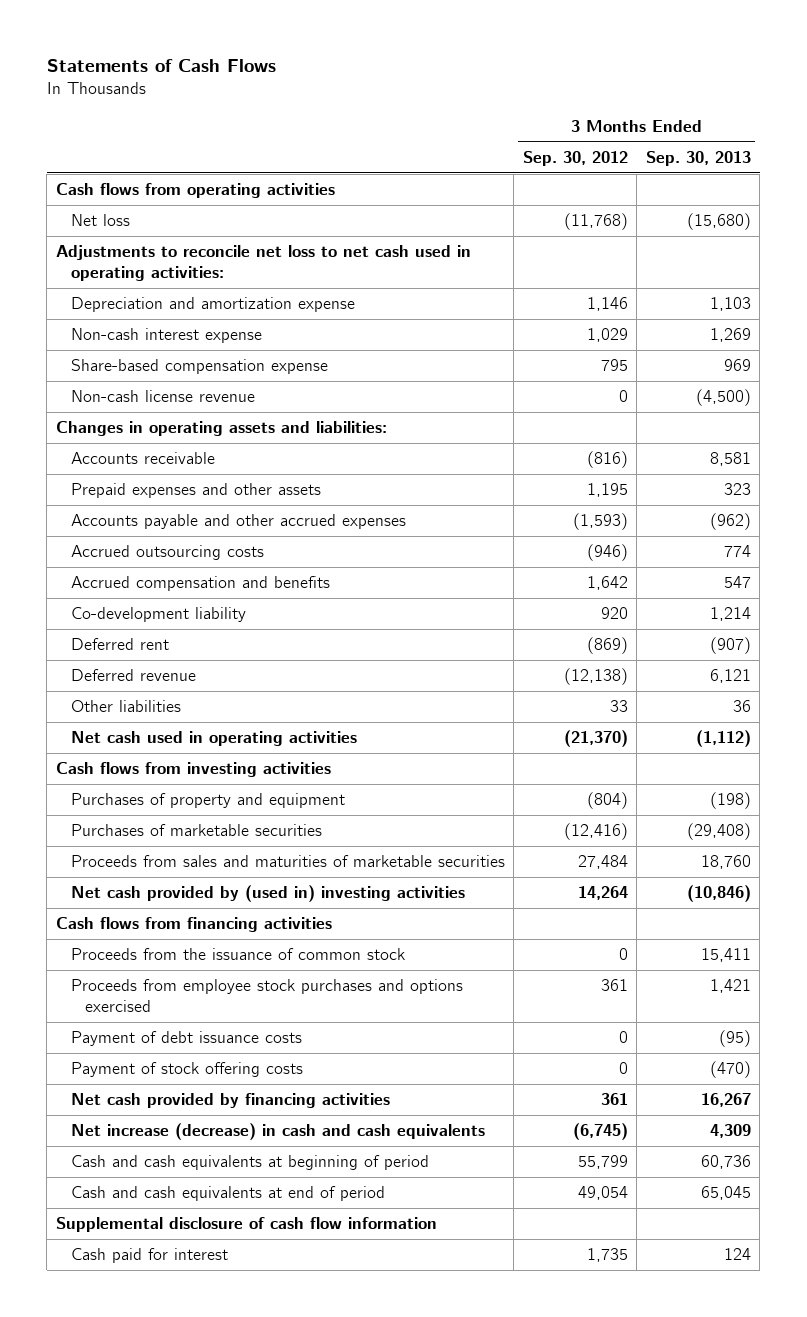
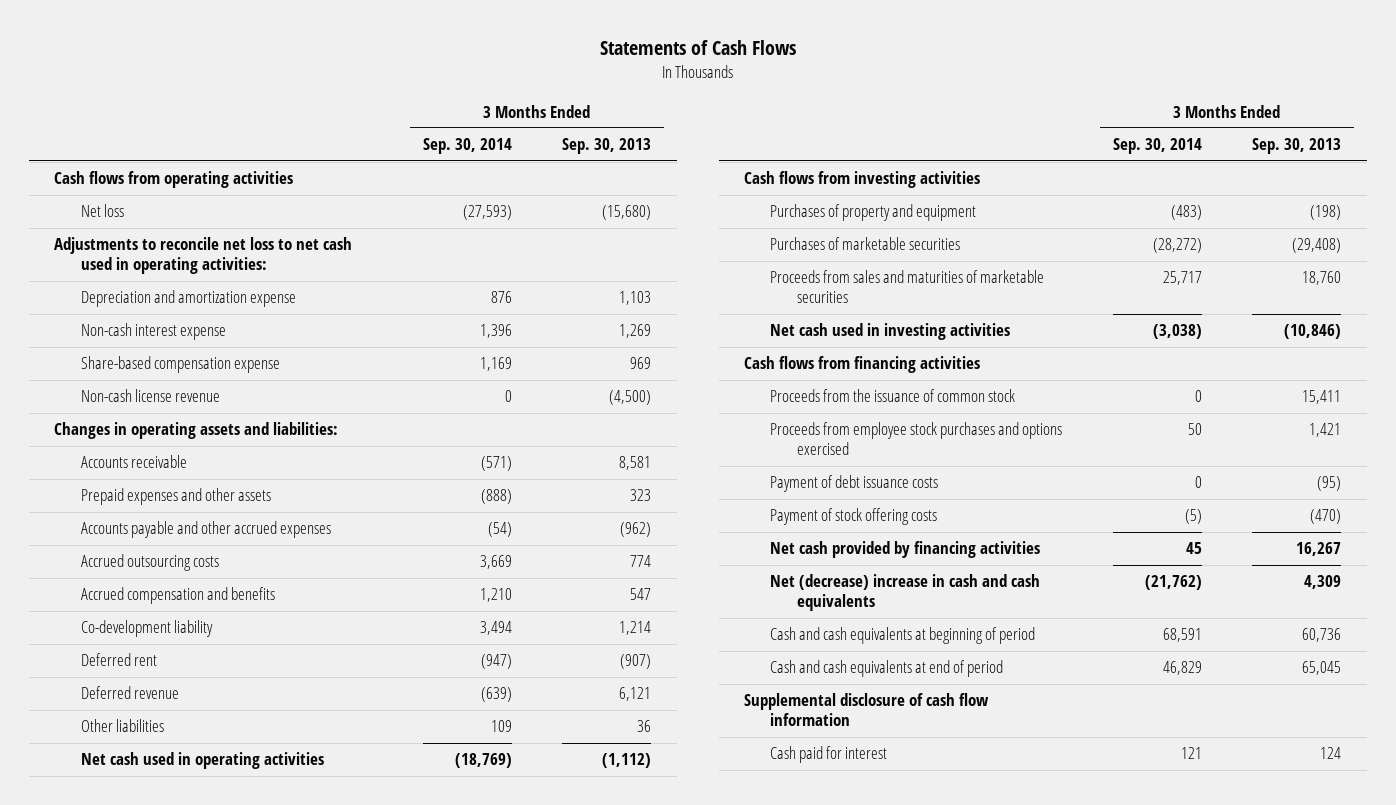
- | 3 Months Ended Sep. 30, 2012 | 3 Months Ended Sep. 30, 2013
+ | 3 Months Ended Sep. 30, 2014 | 3 Months Ended Sep. 30, 2013
- Net cash provided by (used in) investing activities | 14,264 | (10,846)
+ Net cash used in investing activities | (3,038) | (10,846)
- Net increase (decrease) in cash and cash equivalents | (6,745) | 4,309
+ Net (decrease) increase in cash and cash equivalents | (21,762) | 4,309

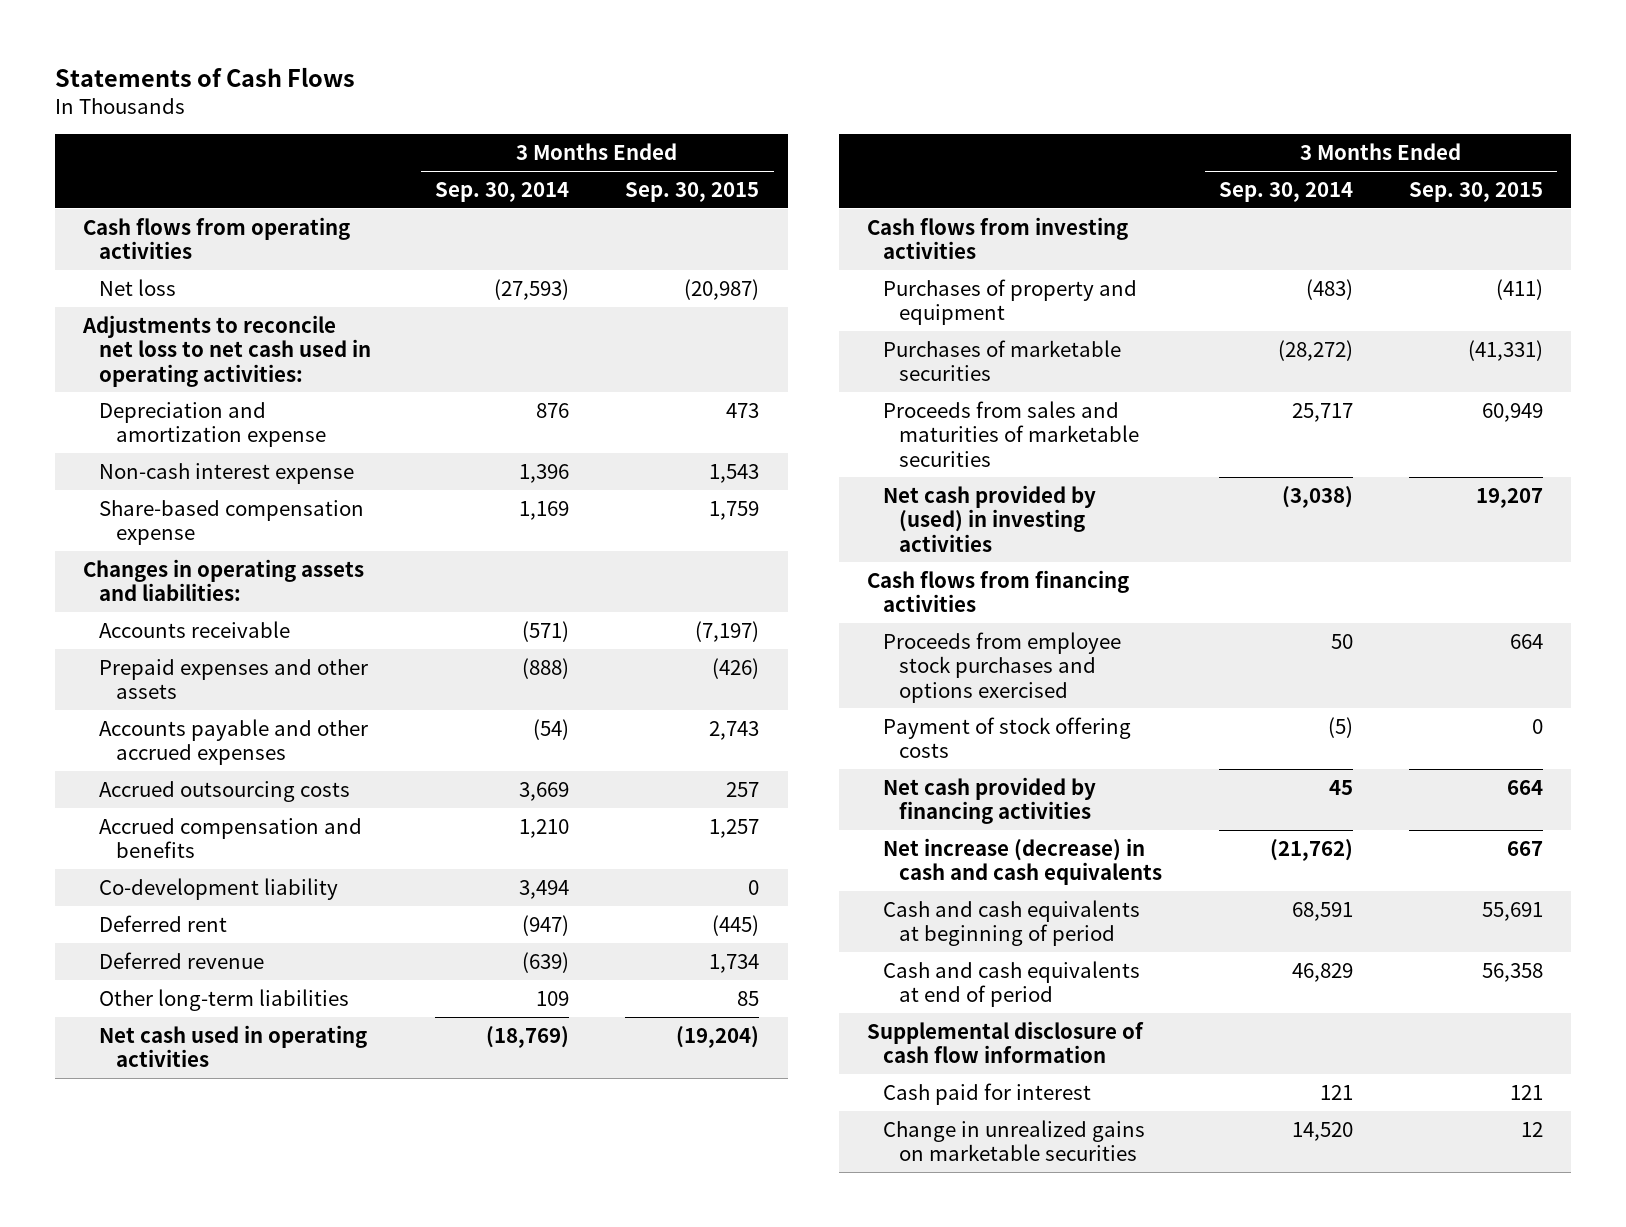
- | 3 Months Ended Sep. 30, 2014 | 3 Months Ended Sep. 30, 2013
+ | 3 Months Ended Sep. 30, 2014 | 3 Months Ended Sep. 30, 2015
- Non-cash license revenue | 0 | (4,500)
- Other liabilities | 109 | 36
+ Other long-term liabilities | 109 | 85
- Net cash used in investing activities | (3,038) | (10,846)
+ Net cash provided by (used) in investing activities | (3,038) | 19,207
- Proceeds from the issuance of common stock | 0 | 15,411
- Payment of debt issuance costs | 0 | (95)
- Net (decrease) increase in cash and cash equivalents | (21,762) | 4,309
+ Net increase (decrease) in cash and cash equivalents | (21,762) | 667
+ Change in unrealized gains on marketable securities | 14,520 | 12

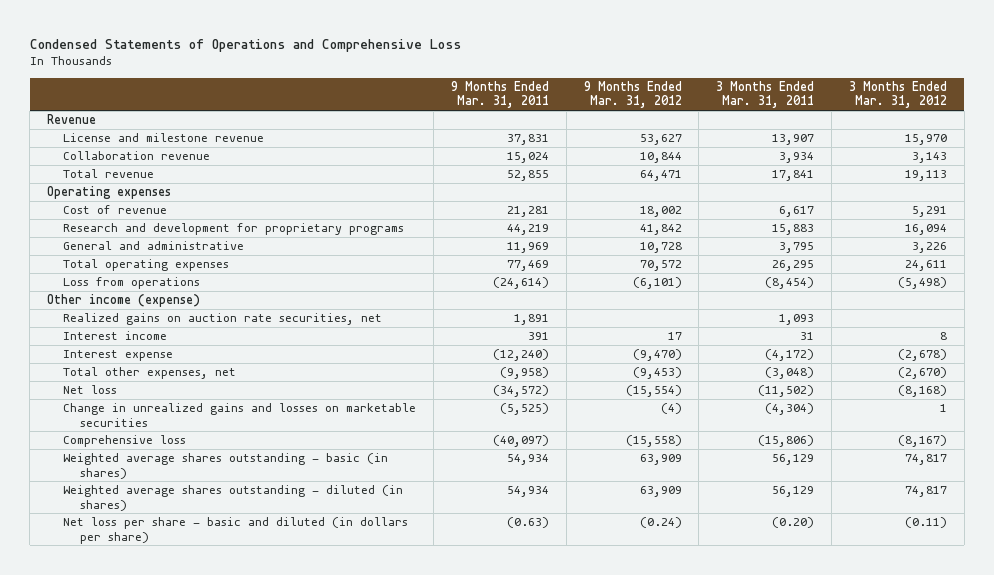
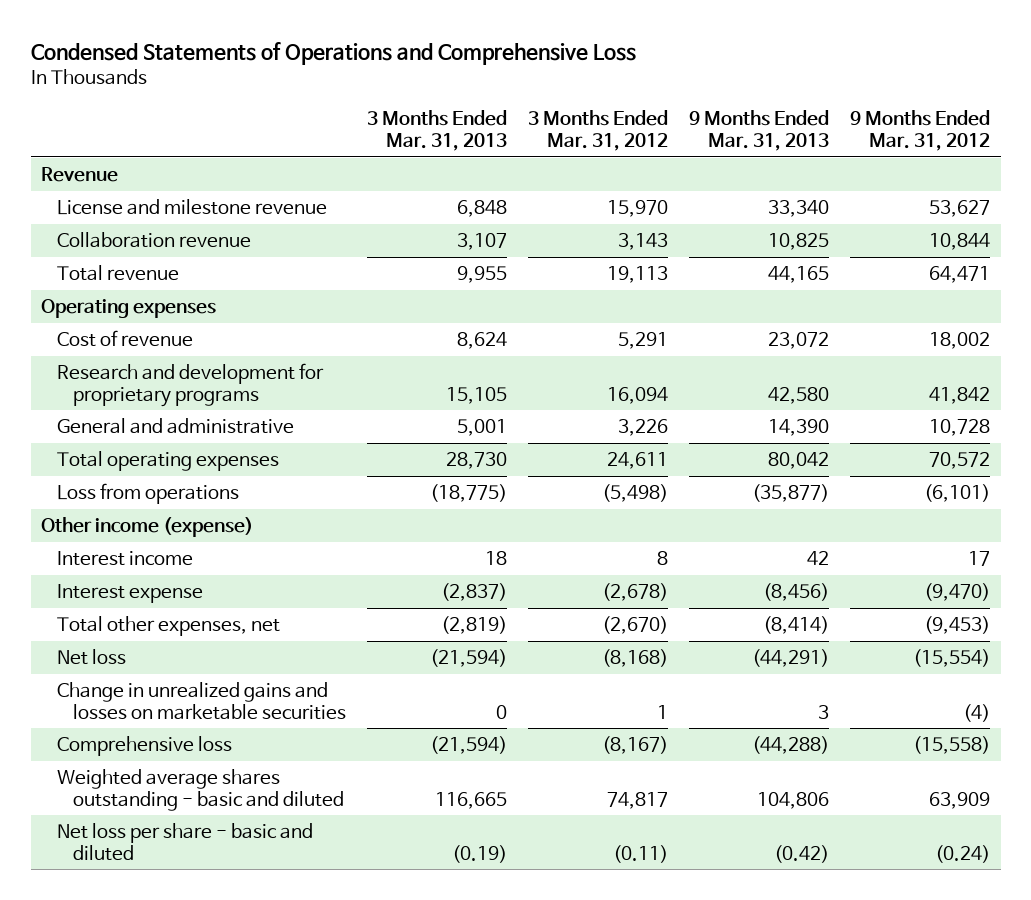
- | 9 Months Ended Mar. 31, 2011 | 9 Months Ended Mar. 31, 2012 | 3 Months Ended Mar. 31, 2011 | 3 Months Ended Mar. 31, 2012
+ | 3 Months Ended Mar. 31, 2013 | 3 Months Ended Mar. 31, 2012 | 9 Months Ended Mar. 31, 2013 | 9 Months Ended Mar. 31, 2012
- Realized gains on auction rate securities, net | 1,891 | | 1,093 |
- Weighted average shares outstanding - basic (in shares) | 54,934 | 63,909 | 56,129 | 74,817
- Weighted average shares outstanding - diluted (in shares) | 54,934 | 63,909 | 56,129 | 74,817
- Net loss per share - basic and diluted (in dollars per share) | (0.63) | (0.24) | (0.20) | (0.11)
+ Weighted average shares outstanding - basic and diluted | 116,665 | 74,817 | 104,806 | 63,909
+ Net loss per share - basic and diluted | (0.19) | (0.11) | (0.42) | (0.24)

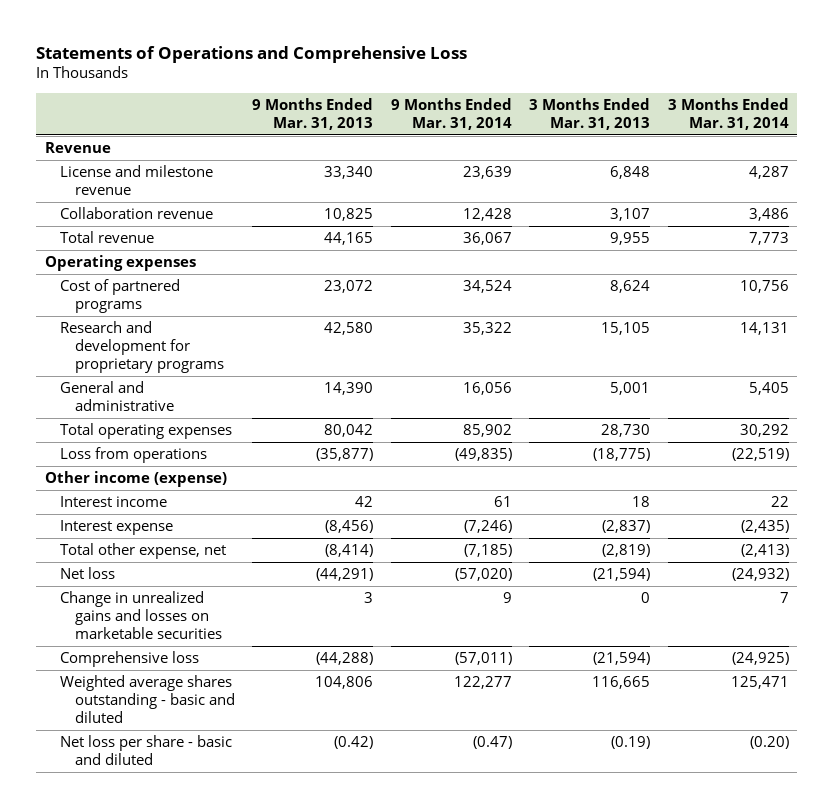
- Condensed Statements of Operations and Comprehensive Loss
+ Statements of Operations and Comprehensive Loss
- | 3 Months Ended Mar. 31, 2013 | 3 Months Ended Mar. 31, 2012 | 9 Months Ended Mar. 31, 2013 | 9 Months Ended Mar. 31, 2012
+ | 9 Months Ended Mar. 31, 2013 | 9 Months Ended Mar. 31, 2014 | 3 Months Ended Mar. 31, 2013 | 3 Months Ended Mar. 31, 2014
- Cost of revenue | 8,624 | 5,291 | 23,072 | 18,002
+ Cost of partnered programs | 23,072 | 34,524 | 8,624 | 10,756
- Total other expenses, net | (2,819) | (2,670) | (8,414) | (9,453)
+ Total other expense, net | (8,414) | (7,185) | (2,819) | (2,413)

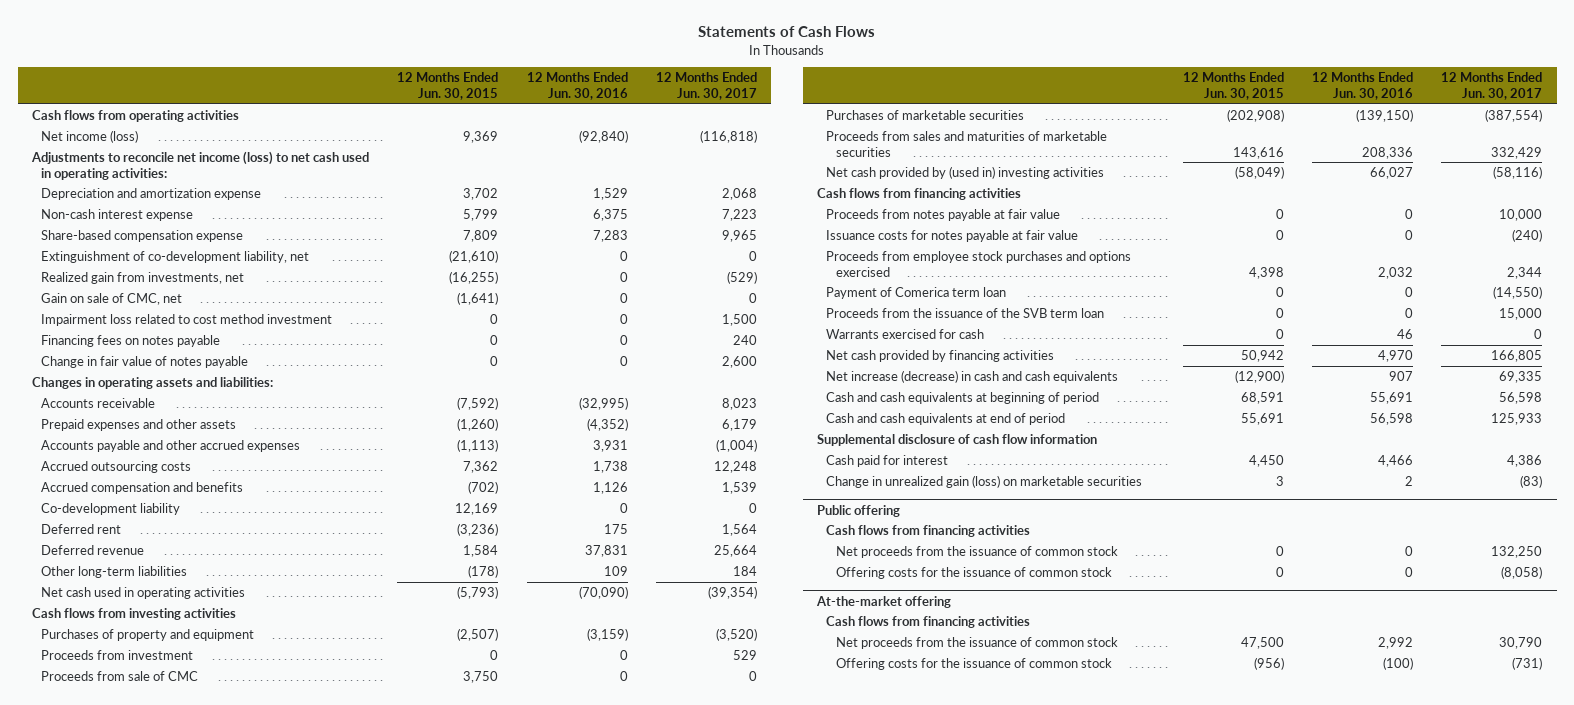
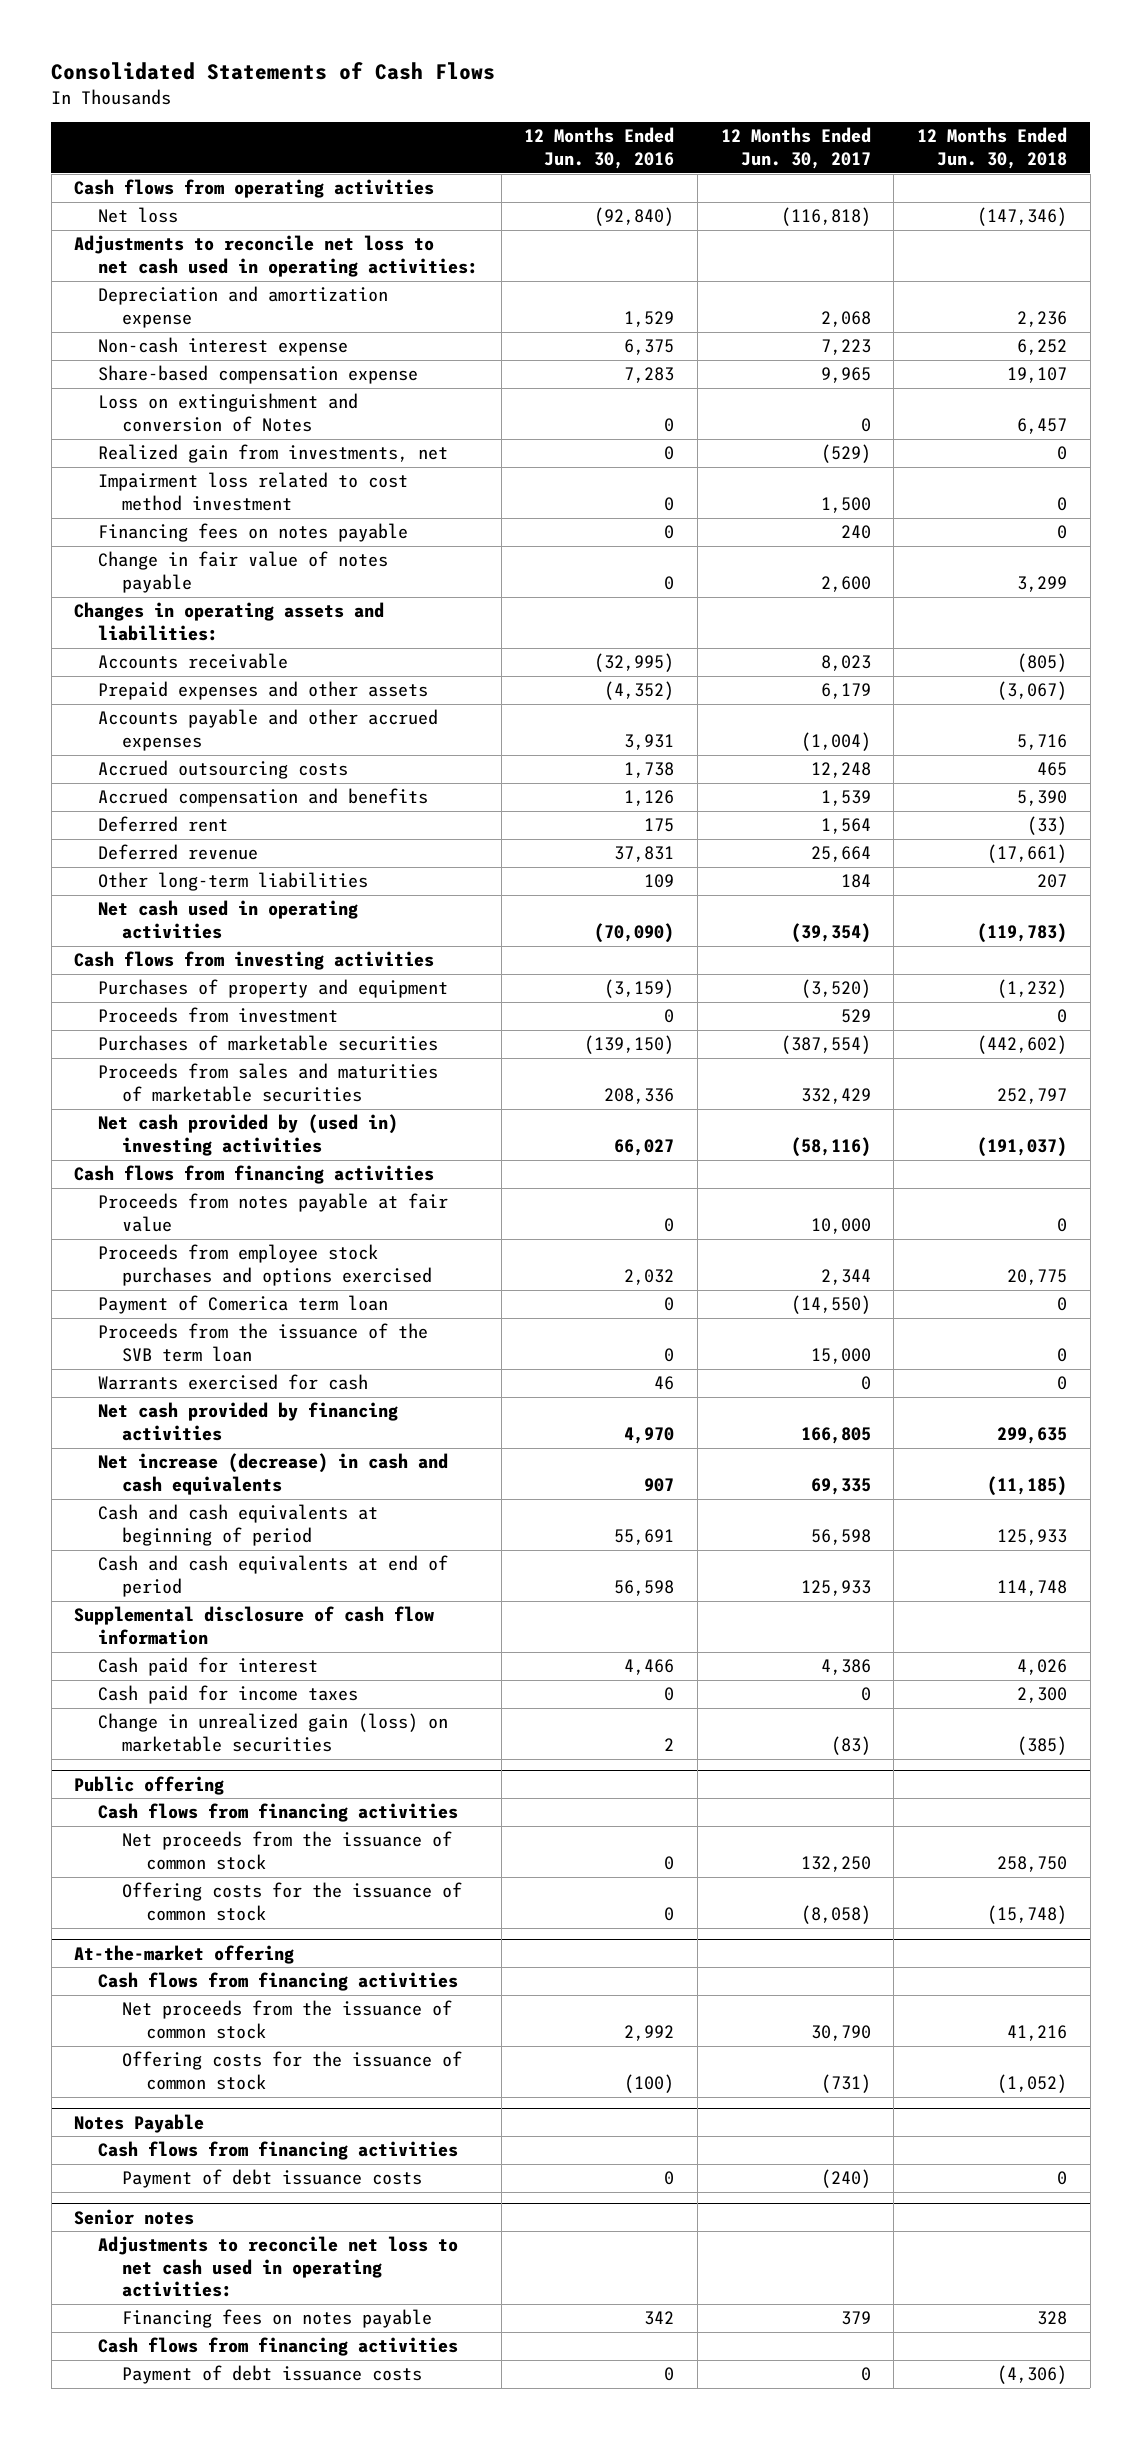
- Statements of Cash Flows
+ Consolidated Statements of Cash Flows
- | 12 Months Ended Jun. 30, 2015 | 12 Months Ended Jun. 30, 2016 | 12 Months Ended Jun. 30, 2017
+ | 12 Months Ended Jun. 30, 2016 | 12 Months Ended Jun. 30, 2017 | 12 Months Ended Jun. 30, 2018
- Net income (loss) | 9,369 | (92,840) | (116,818)
- Adjustments to reconcile net income (loss) to net cash used in operating activities:
+ Net loss | (92,840) | (116,818) | (147,346)
+ Adjustments to reconcile net loss to net cash used in operating activities:
- Extinguishment of co-development liability, net | (21,610) | 0 | 0
+ Loss on extinguishment and conversion of Notes | 0 | 0 | 6,457
- Gain on sale of CMC, net | (1,641) | 0 | 0
- Co-development liability | 12,169 | 0 | 0
- Proceeds from sale of CMC | 3,750 | 0 | 0
- Issuance costs for notes payable at fair value | 0 | 0 | (240)
+ Cash paid for income taxes | 0 | 0 | 2,300
+ Notes Payable
+ Cash flows from financing activities
+ Payment of debt issuance costs | 0 | (240) | 0
+ Senior notes
+ Adjustments to reconcile net loss to net cash used in operating activities:
+ Financing fees on notes payable | 342 | 379 | 328
+ Cash flows from financing activities
+ Payment of debt issuance costs | 0 | 0 | (4,306)

